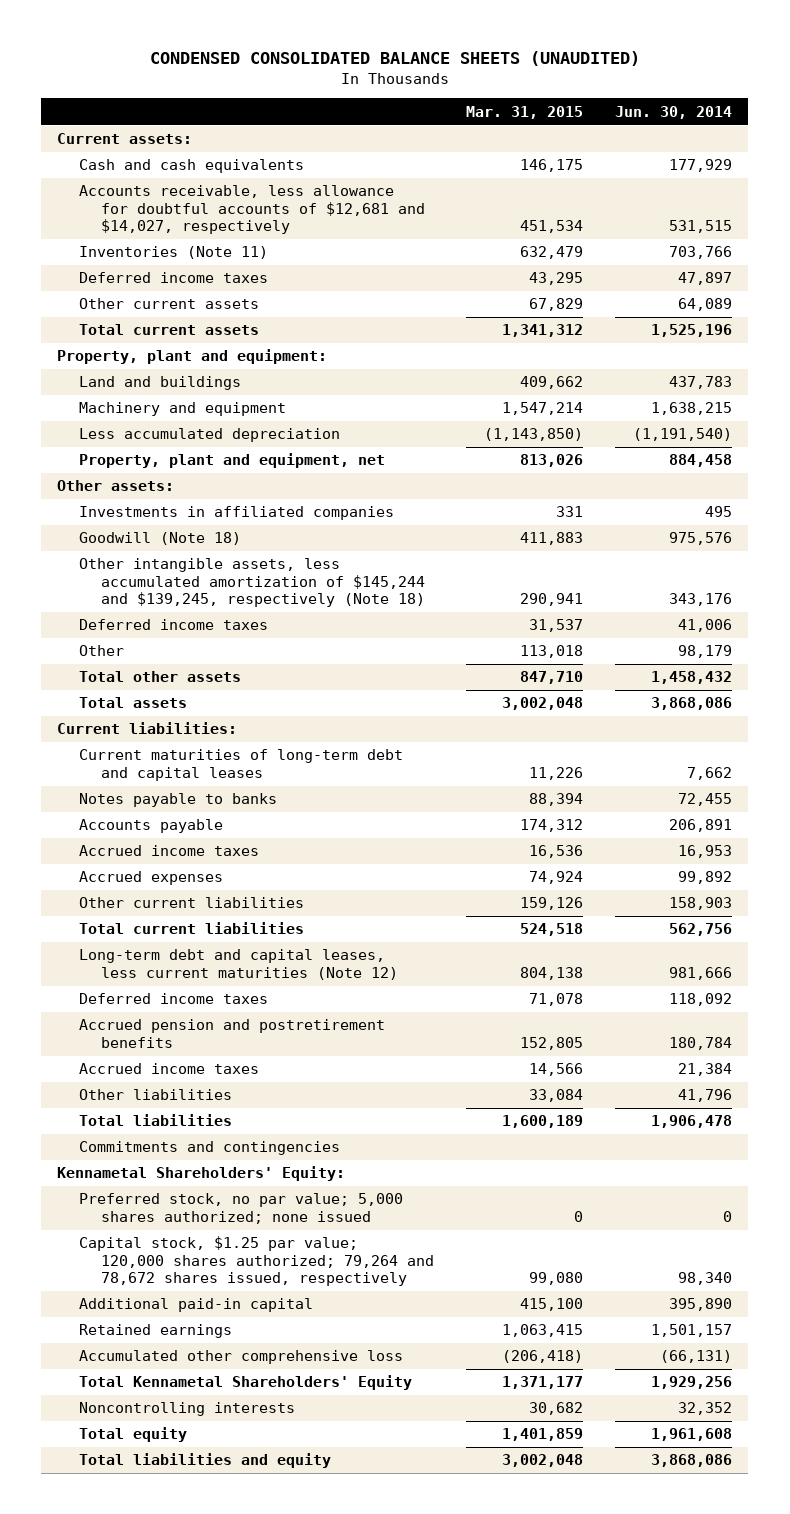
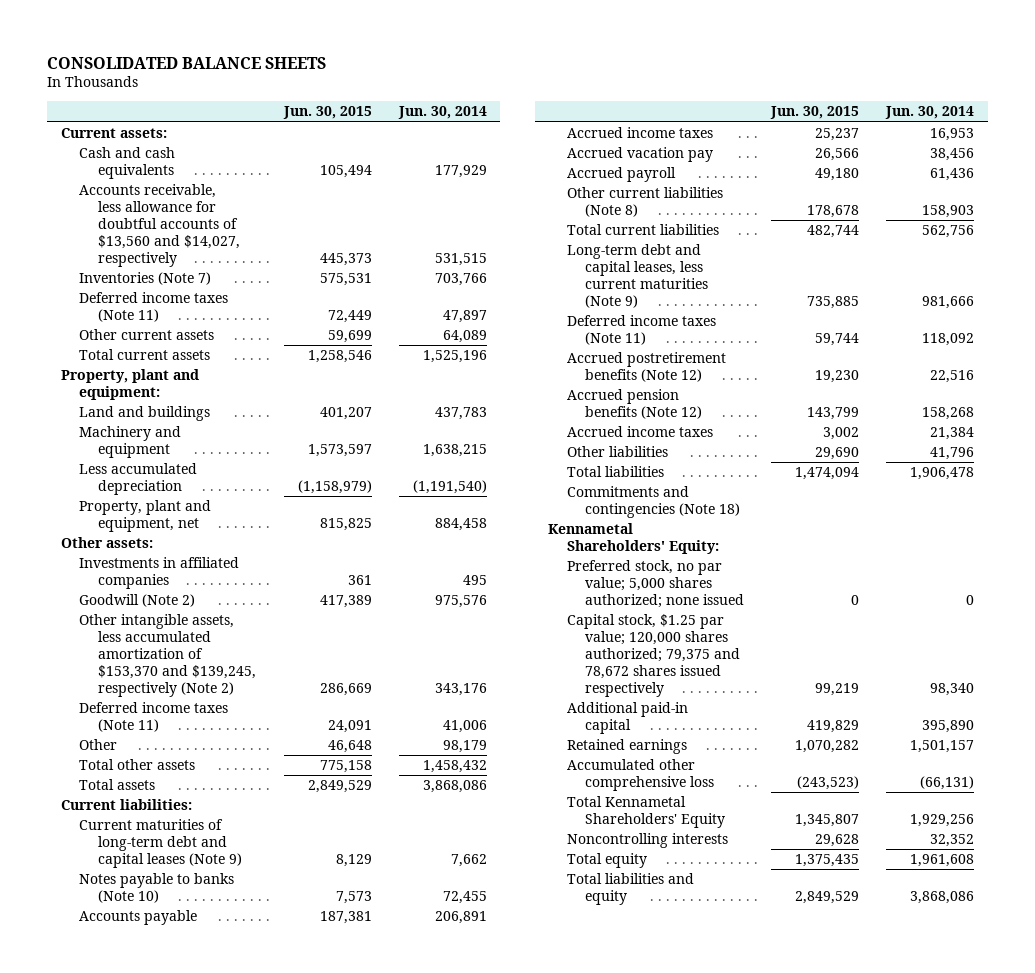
- CONDENSED CONSOLIDATED BALANCE SHEETS (UNAUDITED)
+ CONSOLIDATED BALANCE SHEETS
- | Mar. 31, 2015 | Jun. 30, 2014
+ | Jun. 30, 2015 | Jun. 30, 2014
- Accounts receivable, less allowance for doubtful accounts of $12,681 and $14,027, respectively | 451,534 | 531,515
- Inventories (Note 11) | 632,479 | 703,766
- Deferred income taxes | 43,295 | 47,897
+ Accounts receivable, less allowance for doubtful accounts of $13,560 and $14,027, respectively | 445,373 | 531,515
+ Inventories (Note 7) | 575,531 | 703,766
+ Deferred income taxes (Note 11) | 72,449 | 47,897
- Goodwill (Note 18) | 411,883 | 975,576
- Other intangible assets, less accumulated amortization of $145,244 and $139,245, respectively (Note 18) | 290,941 | 343,176
- Deferred income taxes | 31,537 | 41,006
+ Goodwill (Note 2) | 417,389 | 975,576
+ Other intangible assets, less accumulated amortization of $153,370 and $139,245, respectively (Note 2) | 286,669 | 343,176
+ Deferred income taxes (Note 11) | 24,091 | 41,006
- Current maturities of long-term debt and capital leases | 11,226 | 7,662
- Notes payable to banks | 88,394 | 72,455
+ Current maturities of long-term debt and capital leases (Note 9) | 8,129 | 7,662
+ Notes payable to banks (Note 10) | 7,573 | 72,455
- Accrued expenses | 74,924 | 99,892
- Other current liabilities | 159,126 | 158,903
+ Accrued vacation pay | 26,566 | 38,456
+ Accrued payroll | 49,180 | 61,436
+ Other current liabilities (Note 8) | 178,678 | 158,903
- Long-term debt and capital leases, less current maturities (Note 12) | 804,138 | 981,666
- Deferred income taxes | 71,078 | 118,092
- Accrued pension and postretirement benefits | 152,805 | 180,784
+ Long-term debt and capital leases, less current maturities (Note 9) | 735,885 | 981,666
+ Deferred income taxes (Note 11) | 59,744 | 118,092
+ Accrued postretirement benefits (Note 12) | 19,230 | 22,516
+ Accrued pension benefits (Note 12) | 143,799 | 158,268
- Commitments and contingencies
+ Commitments and contingencies (Note 18)
- Capital stock, $1.25 par value; 120,000 shares authorized; 79,264 and 78,672 shares issued, respectively | 99,080 | 98,340
+ Capital stock, $1.25 par value; 120,000 shares authorized; 79,375 and 78,672 shares issued respectively | 99,219 | 98,340

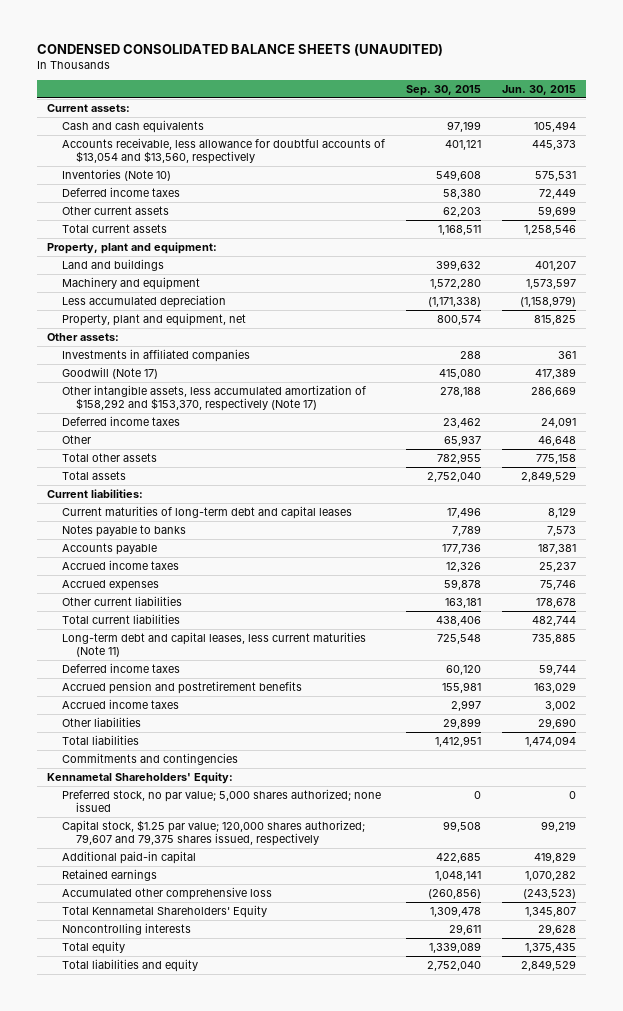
- CONSOLIDATED BALANCE SHEETS
+ CONDENSED CONSOLIDATED BALANCE SHEETS (UNAUDITED)
- | Jun. 30, 2015 | Jun. 30, 2014
+ | Sep. 30, 2015 | Jun. 30, 2015
- Accounts receivable, less allowance for doubtful accounts of $13,560 and $14,027, respectively | 445,373 | 531,515
- Inventories (Note 7) | 575,531 | 703,766
- Deferred income taxes (Note 11) | 72,449 | 47,897
+ Accounts receivable, less allowance for doubtful accounts of $13,054 and $13,560, respectively | 401,121 | 445,373
+ Inventories (Note 10) | 549,608 | 575,531
+ Deferred income taxes | 58,380 | 72,449
- Goodwill (Note 2) | 417,389 | 975,576
- Other intangible assets, less accumulated amortization of $153,370 and $139,245, respectively (Note 2) | 286,669 | 343,176
- Deferred income taxes (Note 11) | 24,091 | 41,006
+ Goodwill (Note 17) | 415,080 | 417,389
+ Other intangible assets, less accumulated amortization of $158,292 and $153,370, respectively (Note 17) | 278,188 | 286,669
+ Deferred income taxes | 23,462 | 24,091
- Current maturities of long-term debt and capital leases (Note 9) | 8,129 | 7,662
- Notes payable to banks (Note 10) | 7,573 | 72,455
+ Current maturities of long-term debt and capital leases | 17,496 | 8,129
+ Notes payable to banks | 7,789 | 7,573
- Accrued vacation pay | 26,566 | 38,456
- Accrued payroll | 49,180 | 61,436
- Other current liabilities (Note 8) | 178,678 | 158,903
+ Accrued expenses | 59,878 | 75,746
+ Other current liabilities | 163,181 | 178,678
- Long-term debt and capital leases, less current maturities (Note 9) | 735,885 | 981,666
- Deferred income taxes (Note 11) | 59,744 | 118,092
- Accrued postretirement benefits (Note 12) | 19,230 | 22,516
- Accrued pension benefits (Note 12) | 143,799 | 158,268
+ Long-term debt and capital leases, less current maturities (Note 11) | 725,548 | 735,885
+ Deferred income taxes | 60,120 | 59,744
+ Accrued pension and postretirement benefits | 155,981 | 163,029
- Commitments and contingencies (Note 18)
+ Commitments and contingencies
- Capital stock, $1.25 par value; 120,000 shares authorized; 79,375 and 78,672 shares issued respectively | 99,219 | 98,340
+ Capital stock, $1.25 par value; 120,000 shares authorized; 79,607 and 79,375 shares issued, respectively | 99,508 | 99,219

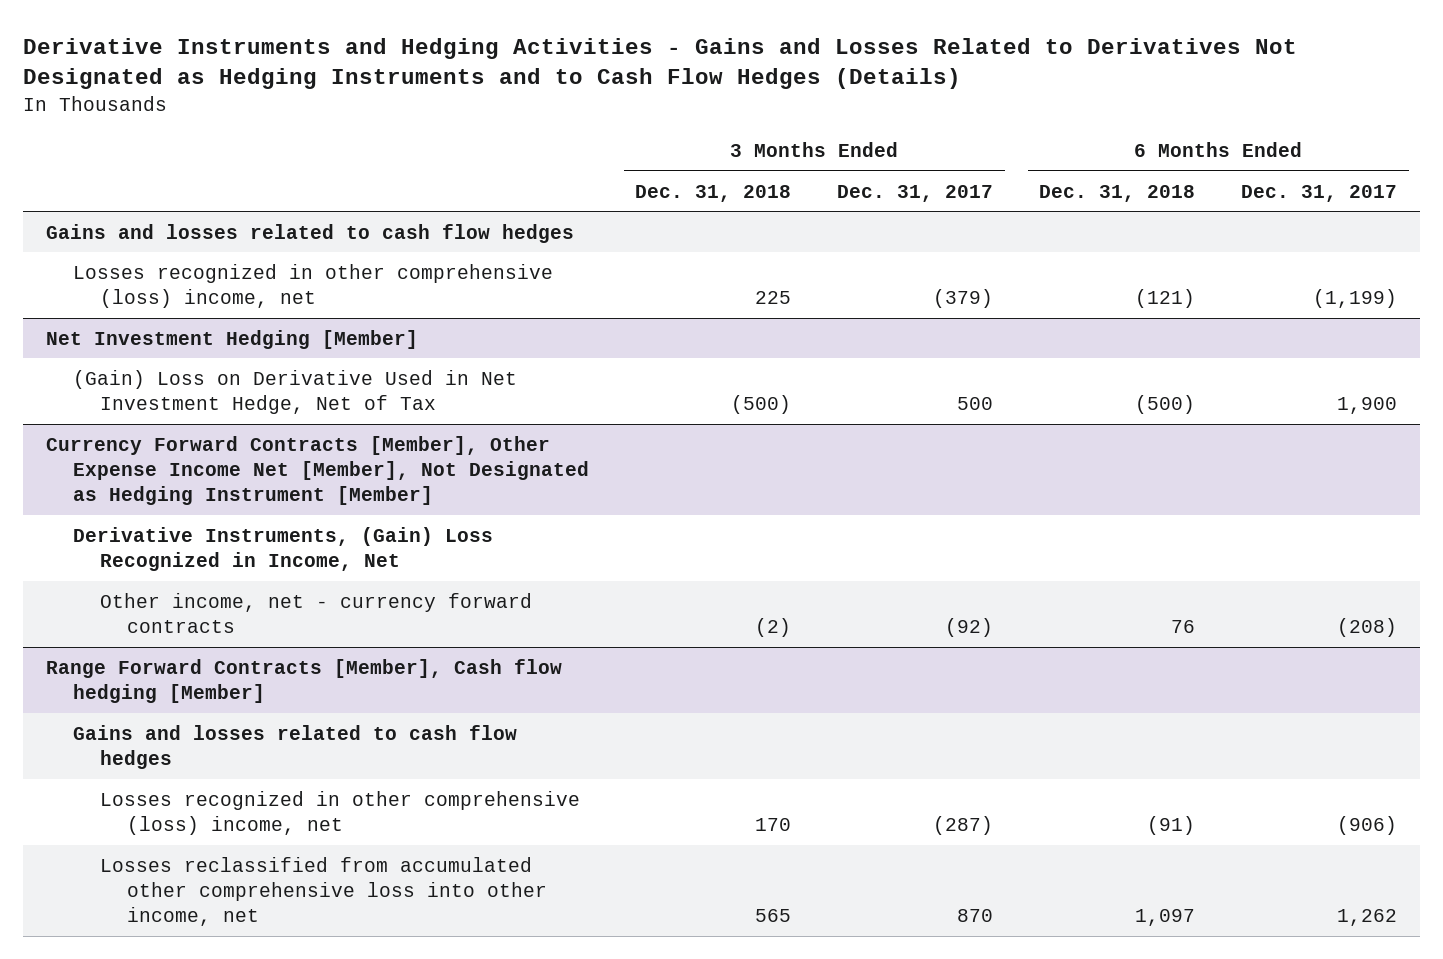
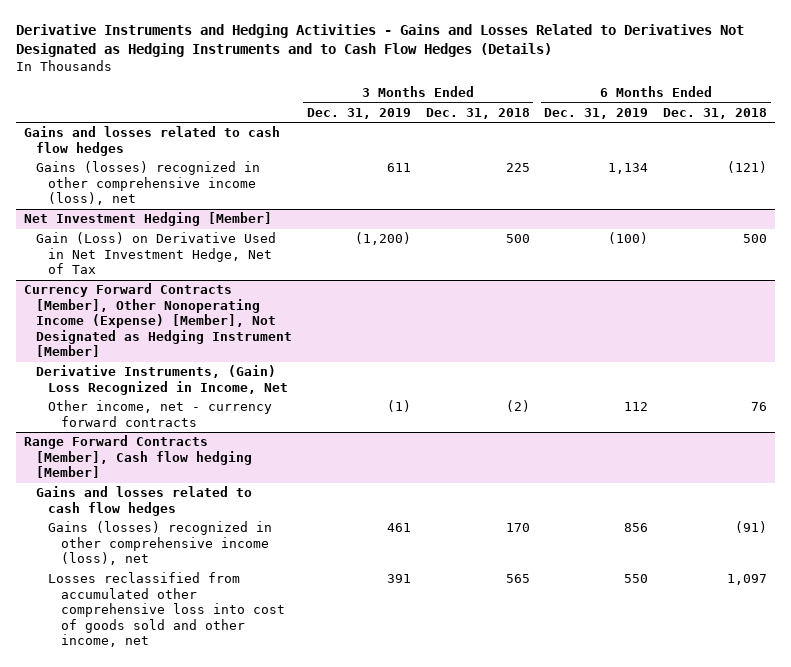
- | 3 Months Ended Dec. 31, 2018 | 3 Months Ended Dec. 31, 2017 | 6 Months Ended Dec. 31, 2018 | 6 Months Ended Dec. 31, 2017
+ | 3 Months Ended Dec. 31, 2019 | 3 Months Ended Dec. 31, 2018 | 6 Months Ended Dec. 31, 2019 | 6 Months Ended Dec. 31, 2018
- Losses recognized in other comprehensive (loss) income, net | 225 | (379) | (121) | (1,199)
+ Gains (losses) recognized in other comprehensive income (loss), net | 611 | 225 | 1,134 | (121)
@ Net Investment Hedging [Member]
- (Gain) Loss on Derivative Used in Net Investment Hedge, Net of Tax | (500) | 500 | (500) | 1,900
- Currency Forward Contracts [Member], Other Expense Income Net [Member], Not Designated as Hedging Instrument [Member]
@ Net Investment Hedging [Member]
+ Gain (Loss) on Derivative Used in Net Investment Hedge, Net of Tax | (1,200) | 500 | (100) | 500
+ Currency Forward Contracts [Member], Other Nonoperating Income (Expense) [Member], Not Designated as Hedging Instrument [Member]
@ Range Forward Contracts [Member], Cash flow hedging [Member]
- Losses recognized in other comprehensive (loss) income, net | 170 | (287) | (91) | (906)
- Losses reclassified from accumulated other comprehensive loss into other income, net | 565 | 870 | 1,097 | 1,262
+ Gains (losses) recognized in other comprehensive income (loss), net | 461 | 170 | 856 | (91)
+ Losses reclassified from accumulated other comprehensive loss into cost of goods sold and other income, net | 391 | 565 | 550 | 1,097

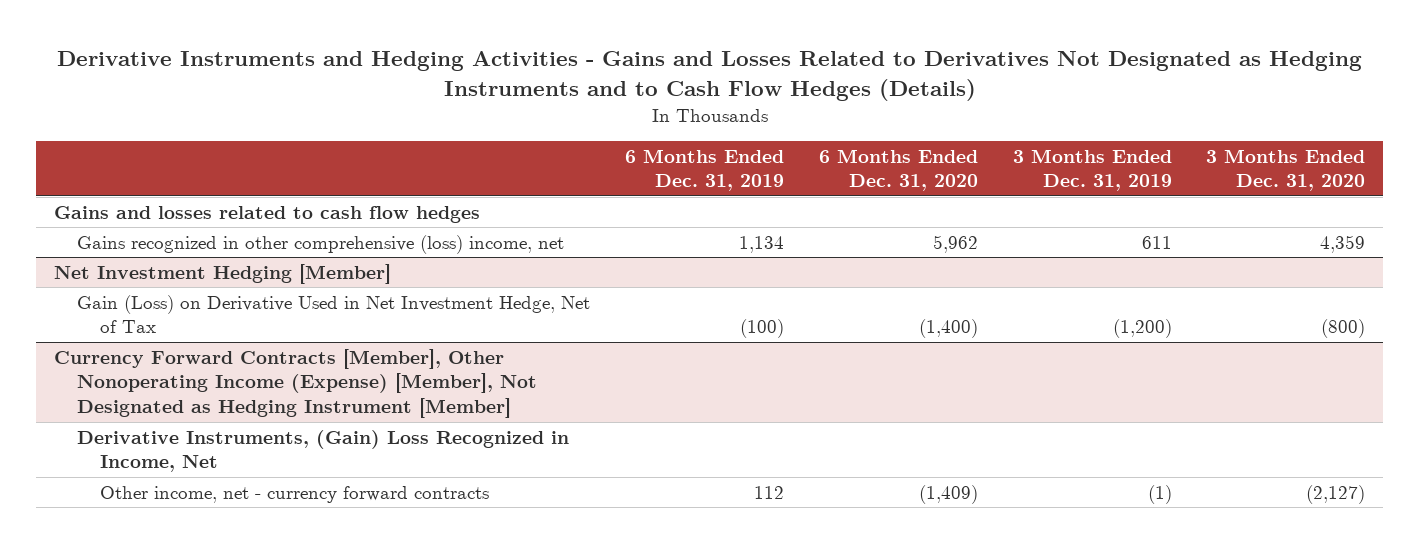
- | 3 Months Ended Dec. 31, 2019 | 3 Months Ended Dec. 31, 2018 | 6 Months Ended Dec. 31, 2019 | 6 Months Ended Dec. 31, 2018
+ | 6 Months Ended Dec. 31, 2019 | 6 Months Ended Dec. 31, 2020 | 3 Months Ended Dec. 31, 2019 | 3 Months Ended Dec. 31, 2020
- Gains (losses) recognized in other comprehensive income (loss), net | 611 | 225 | 1,134 | (121)
+ Gains recognized in other comprehensive (loss) income, net | 1,134 | 5,962 | 611 | 4,359
- Range Forward Contracts [Member], Cash flow hedging [Member]
- Gains and losses related to cash flow hedges
- Gains (losses) recognized in other comprehensive income (loss), net | 461 | 170 | 856 | (91)
- Losses reclassified from accumulated other comprehensive loss into cost of goods sold and other income, net | 391 | 565 | 550 | 1,097

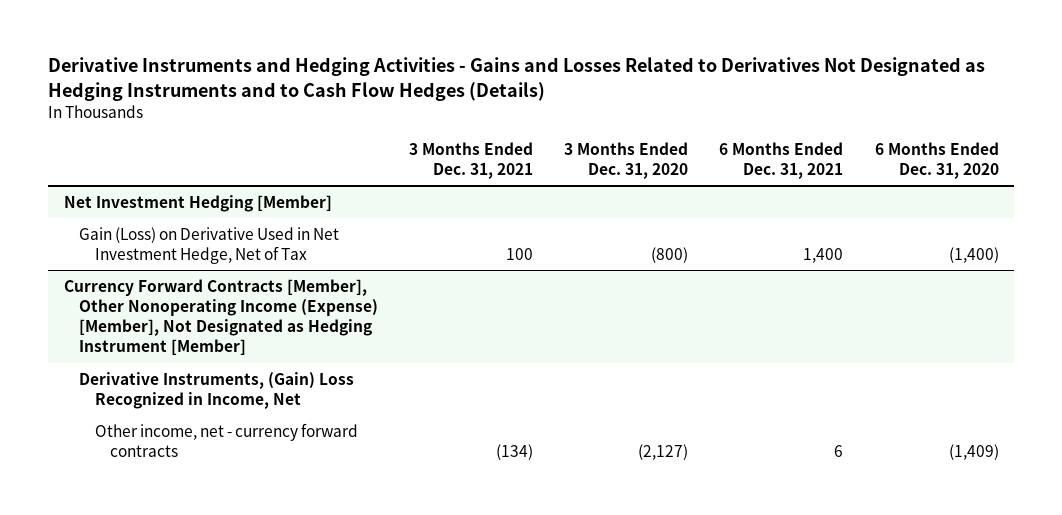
- | 6 Months Ended Dec. 31, 2019 | 6 Months Ended Dec. 31, 2020 | 3 Months Ended Dec. 31, 2019 | 3 Months Ended Dec. 31, 2020
+ | 3 Months Ended Dec. 31, 2021 | 3 Months Ended Dec. 31, 2020 | 6 Months Ended Dec. 31, 2021 | 6 Months Ended Dec. 31, 2020
- Gains and losses related to cash flow hedges
- Gains recognized in other comprehensive (loss) income, net | 1,134 | 5,962 | 611 | 4,359

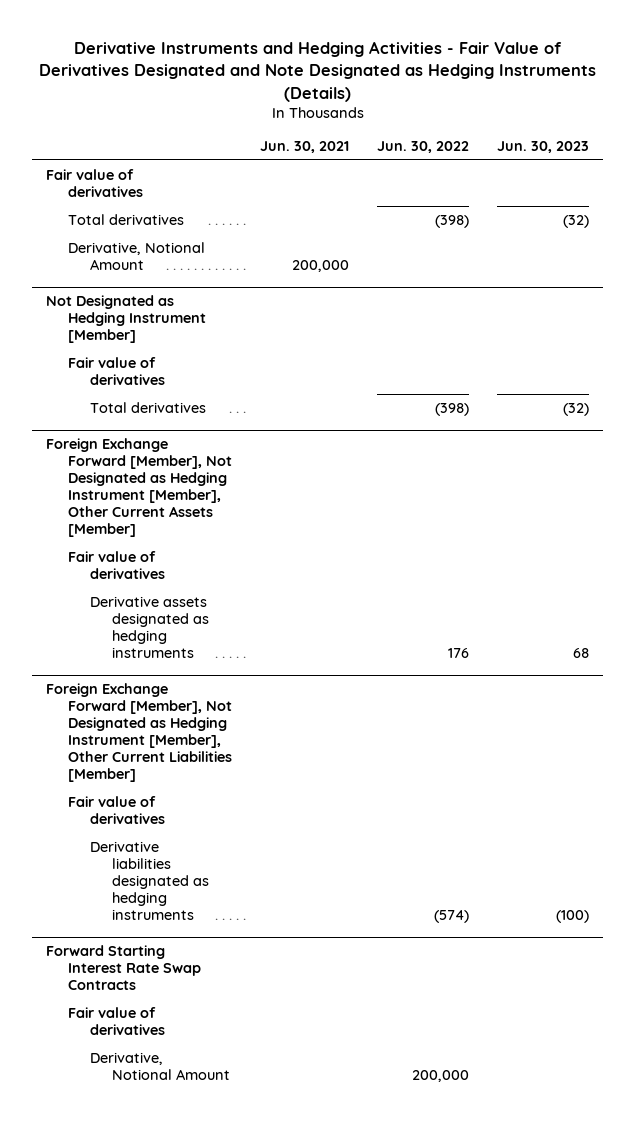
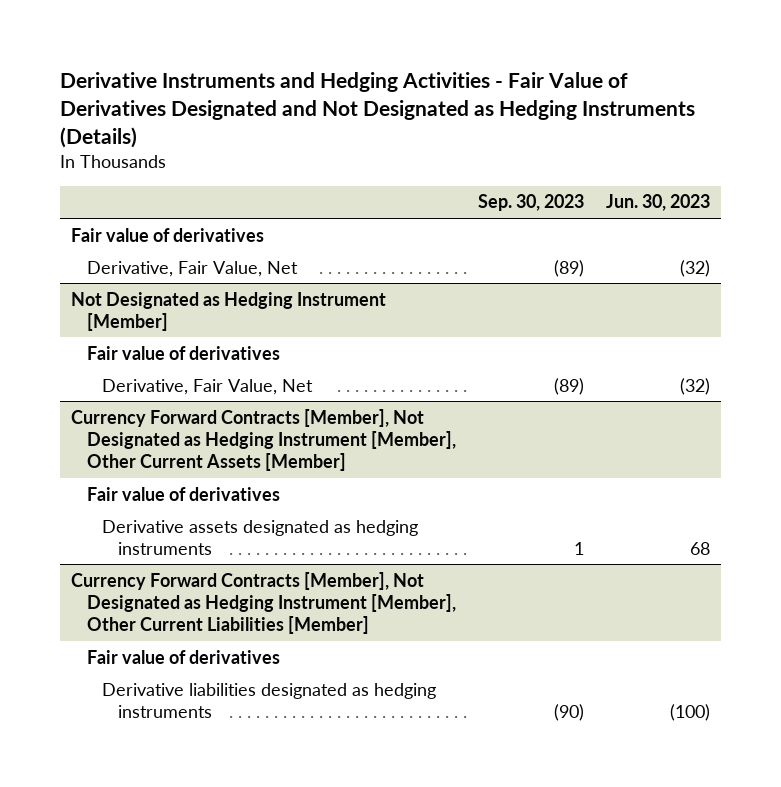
- Derivative Instruments and Hedging Activities - Fair Value of Derivatives Designated and Note Designated as Hedging Instruments (Details)
+ Derivative Instruments and Hedging Activities - Fair Value of Derivatives Designated and Not Designated as Hedging Instruments (Details)
- | Jun. 30, 2021 | Jun. 30, 2022 | Jun. 30, 2023
+ | Sep. 30, 2023 | Jun. 30, 2023
- Total derivatives | | (398) | (32)
- Derivative, Notional Amount | 200,000 | |
+ Derivative, Fair Value, Net | (89) | (32)
@ Not Designated as Hedging Instrument [Member]
- Total derivatives | | (398) | (32)
- Foreign Exchange Forward [Member], Not Designated as Hedging Instrument [Member], Other Current Assets [Member]
@ Not Designated as Hedging Instrument [Member]
+ Derivative, Fair Value, Net | (89) | (32)
+ Currency Forward Contracts [Member], Not Designated as Hedging Instrument [Member], Other Current Assets [Member]
- Foreign Exchange Forward [Member], Not Designated as Hedging Instrument [Member], Other Current Liabilities [Member]
+ Currency Forward Contracts [Member], Not Designated as Hedging Instrument [Member], Other Current Liabilities [Member]
- Forward Starting Interest Rate Swap Contracts
- Fair value of derivatives
- Derivative, Notional Amount | | 200,000 |

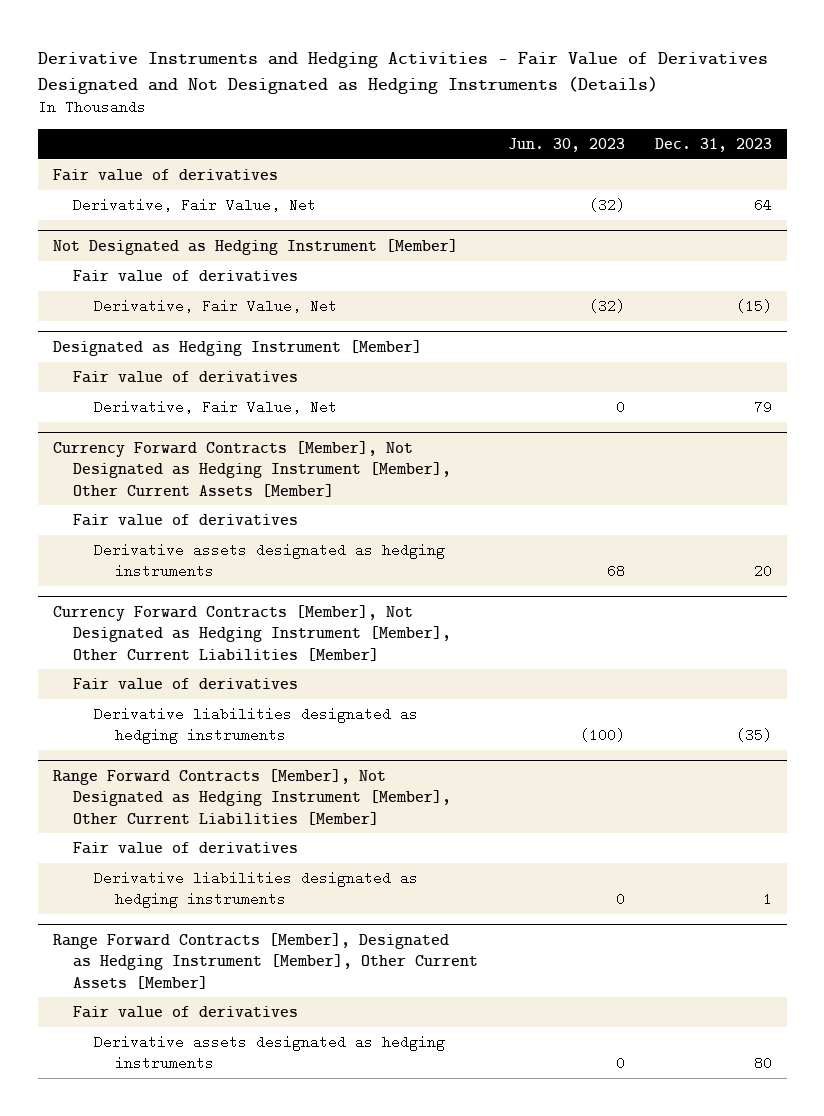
- | Sep. 30, 2023 | Jun. 30, 2023
+ | Jun. 30, 2023 | Dec. 31, 2023
+ Designated as Hedging Instrument [Member]
+ Fair value of derivatives
+ Derivative, Fair Value, Net | 0 | 79
+ Range Forward Contracts [Member], Not Designated as Hedging Instrument [Member], Other Current Liabilities [Member]
+ Fair value of derivatives
+ Derivative liabilities designated as hedging instruments | 0 | 1
+ Range Forward Contracts [Member], Designated as Hedging Instrument [Member], Other Current Assets [Member]
+ Fair value of derivatives
+ Derivative assets designated as hedging instruments | 0 | 80

